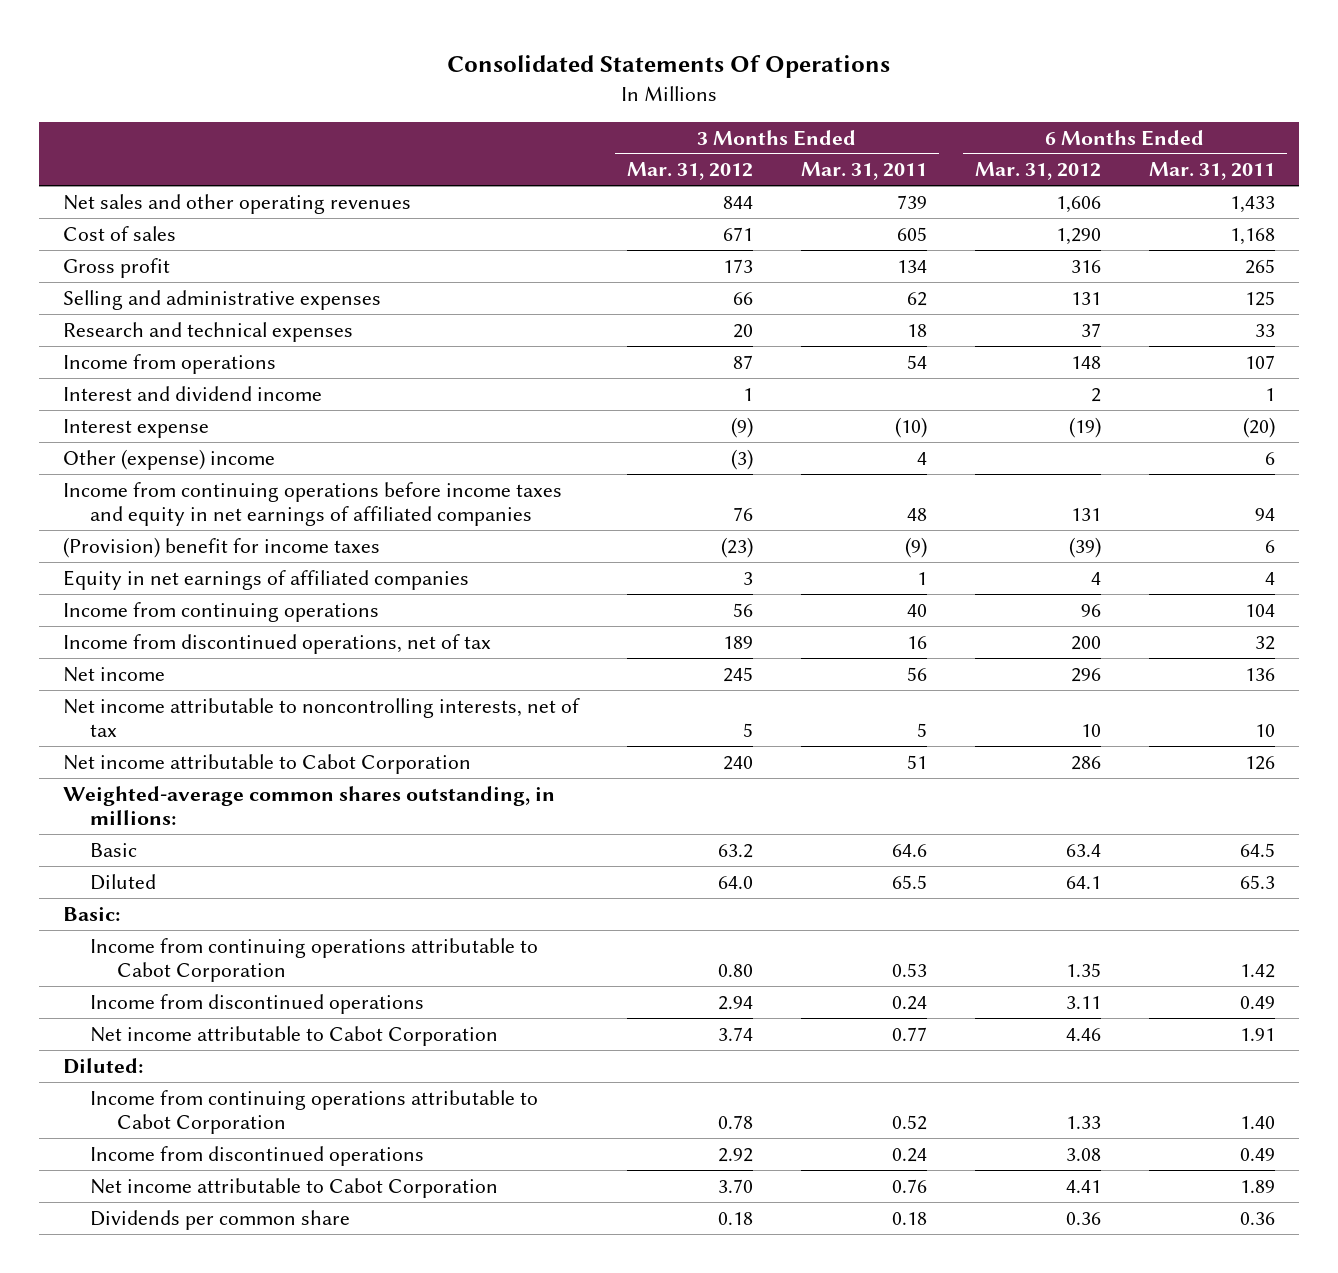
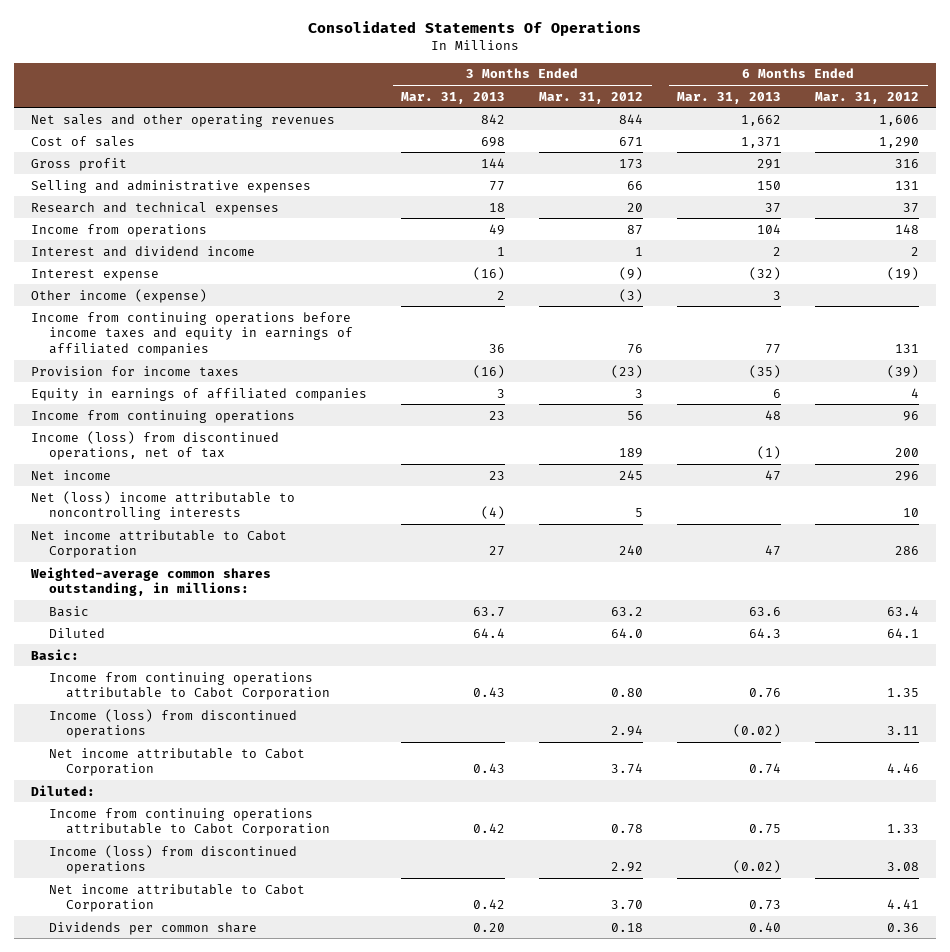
- | 3 Months Ended Mar. 31, 2012 | 3 Months Ended Mar. 31, 2011 | 6 Months Ended Mar. 31, 2012 | 6 Months Ended Mar. 31, 2011
+ | 3 Months Ended Mar. 31, 2013 | 3 Months Ended Mar. 31, 2012 | 6 Months Ended Mar. 31, 2013 | 6 Months Ended Mar. 31, 2012
- Other (expense) income | (3) | 4 | | 6
- Income from continuing operations before income taxes and equity in net earnings of affiliated companies | 76 | 48 | 131 | 94
- (Provision) benefit for income taxes | (23) | (9) | (39) | 6
- Equity in net earnings of affiliated companies | 3 | 1 | 4 | 4
+ Other income (expense) | 2 | (3) | 3 |
+ Income from continuing operations before income taxes and equity in earnings of affiliated companies | 36 | 76 | 77 | 131
+ Provision for income taxes | (16) | (23) | (35) | (39)
+ Equity in earnings of affiliated companies | 3 | 3 | 6 | 4
- Income from discontinued operations, net of tax | 189 | 16 | 200 | 32
+ Income (loss) from discontinued operations, net of tax | | 189 | (1) | 200
- Net income attributable to noncontrolling interests, net of tax | 5 | 5 | 10 | 10
+ Net (loss) income attributable to noncontrolling interests | (4) | 5 | | 10
- Income from discontinued operations | 2.94 | 0.24 | 3.11 | 0.49
+ Income (loss) from discontinued operations | | 2.94 | (0.02) | 3.11
- Income from discontinued operations | 2.92 | 0.24 | 3.08 | 0.49
+ Income (loss) from discontinued operations | | 2.92 | (0.02) | 3.08

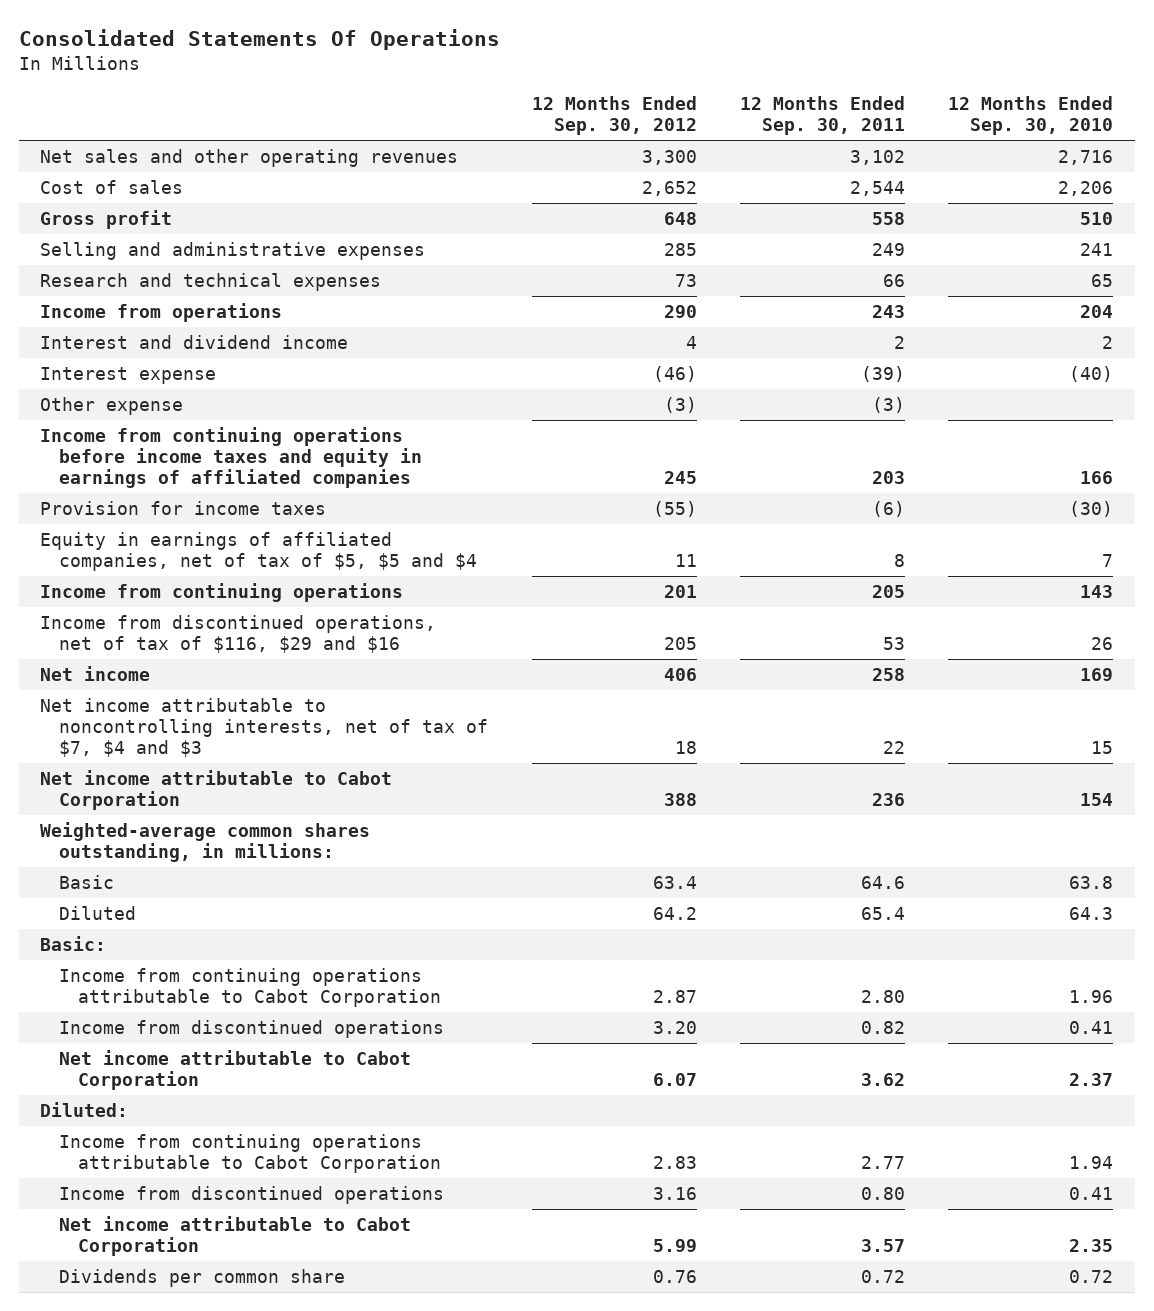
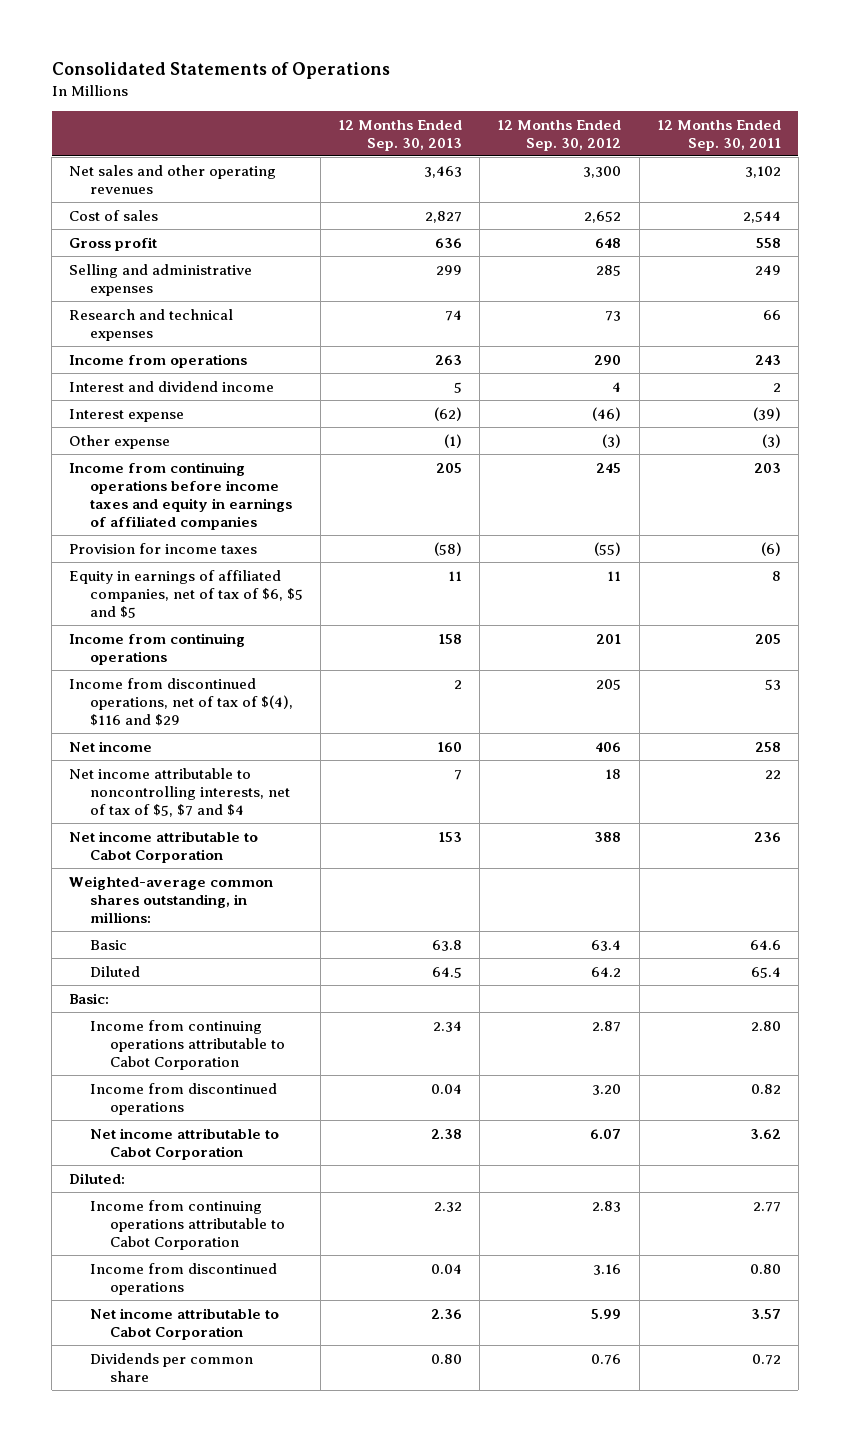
- Consolidated Statements Of Operations
+ Consolidated Statements of Operations
- | 12 Months Ended Sep. 30, 2012 | 12 Months Ended Sep. 30, 2011 | 12 Months Ended Sep. 30, 2010
+ | 12 Months Ended Sep. 30, 2013 | 12 Months Ended Sep. 30, 2012 | 12 Months Ended Sep. 30, 2011
- Equity in earnings of affiliated companies, net of tax of $5, $5 and $4 | 11 | 8 | 7
+ Equity in earnings of affiliated companies, net of tax of $6, $5 and $5 | 11 | 11 | 8
- Income from discontinued operations, net of tax of $116, $29 and $16 | 205 | 53 | 26
+ Income from discontinued operations, net of tax of $(4), $116 and $29 | 2 | 205 | 53
- Net income attributable to noncontrolling interests, net of tax of $7, $4 and $3 | 18 | 22 | 15
+ Net income attributable to noncontrolling interests, net of tax of $5, $7 and $4 | 7 | 18 | 22

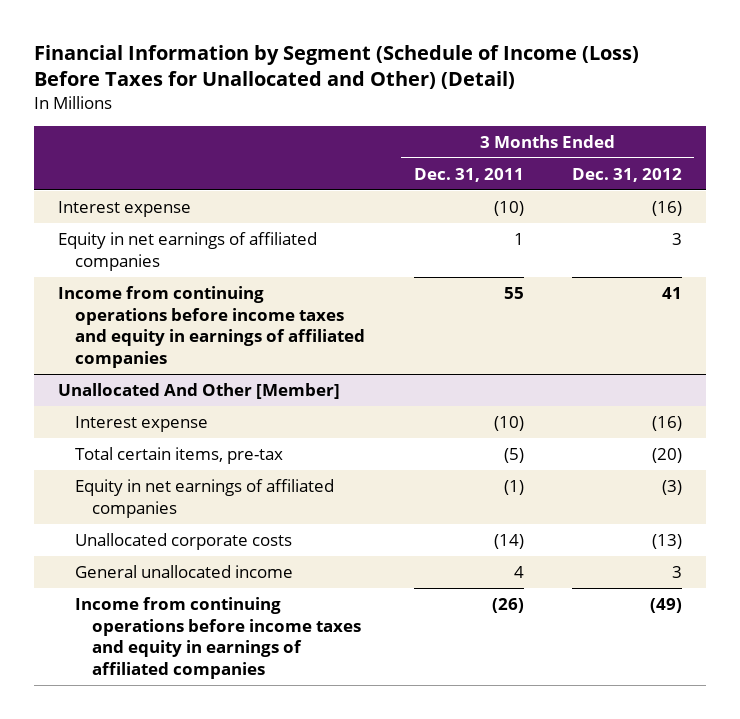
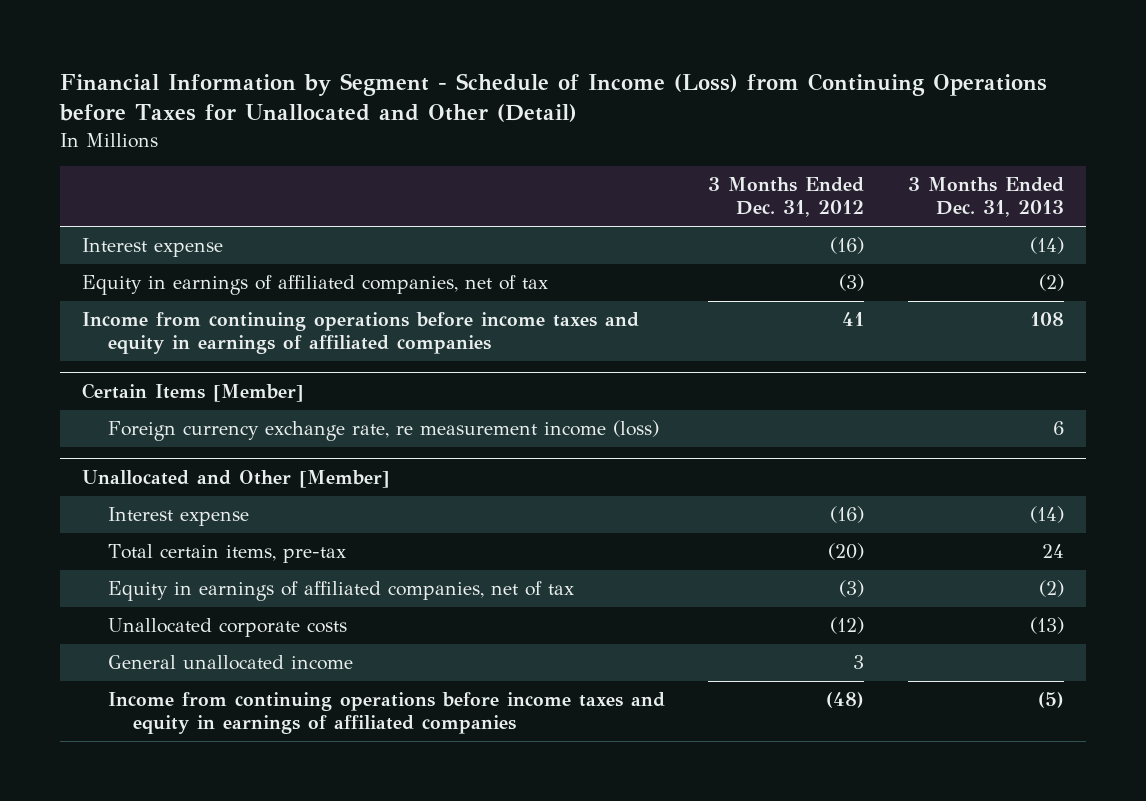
- Financial Information by Segment (Schedule of Income (Loss) Before Taxes for Unallocated and Other) (Detail)
+ Financial Information by Segment - Schedule of Income (Loss) from Continuing Operations before Taxes for Unallocated and Other (Detail)
- | 3 Months Ended Dec. 31, 2011 | 3 Months Ended Dec. 31, 2012
+ | 3 Months Ended Dec. 31, 2012 | 3 Months Ended Dec. 31, 2013
- Equity in net earnings of affiliated companies | 1 | 3
+ Equity in earnings of affiliated companies, net of tax | (3) | (2)
- Unallocated And Other [Member]
+ Certain Items [Member]
+ Foreign currency exchange rate, re measurement income (loss) | | 6
+ Unallocated and Other [Member]
- Equity in net earnings of affiliated companies | (1) | (3)
- Unallocated corporate costs | (14) | (13)
+ Equity in earnings of affiliated companies, net of tax | (3) | (2)
+ Unallocated corporate costs | (12) | (13)
- Income from continuing operations before income taxes and equity in earnings of affiliated companies | (26) | (49)
+ Income from continuing operations before income taxes and equity in earnings of affiliated companies | (48) | (5)

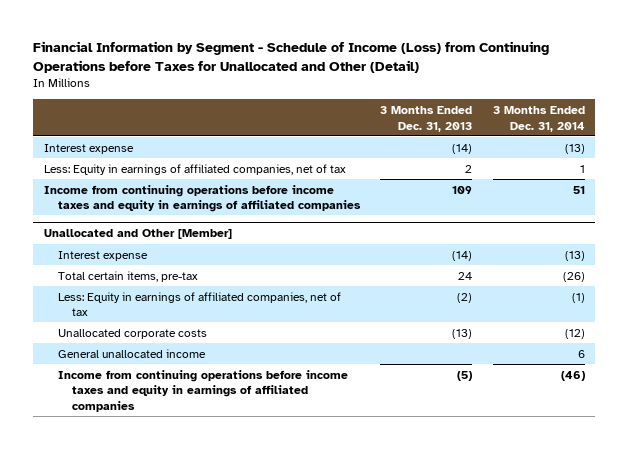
- | 3 Months Ended Dec. 31, 2012 | 3 Months Ended Dec. 31, 2013
+ | 3 Months Ended Dec. 31, 2013 | 3 Months Ended Dec. 31, 2014
- Equity in earnings of affiliated companies, net of tax | (3) | (2)
- Income from continuing operations before income taxes and equity in earnings of affiliated companies | 41 | 108
- Certain Items [Member]
- Foreign currency exchange rate, re measurement income (loss) | | 6
+ Less: Equity in earnings of affiliated companies, net of tax | 2 | 1
+ Income from continuing operations before income taxes and equity in earnings of affiliated companies | 109 | 51
@ Unallocated and Other [Member]
- Equity in earnings of affiliated companies, net of tax | (3) | (2)
+ Less: Equity in earnings of affiliated companies, net of tax | (2) | (1)

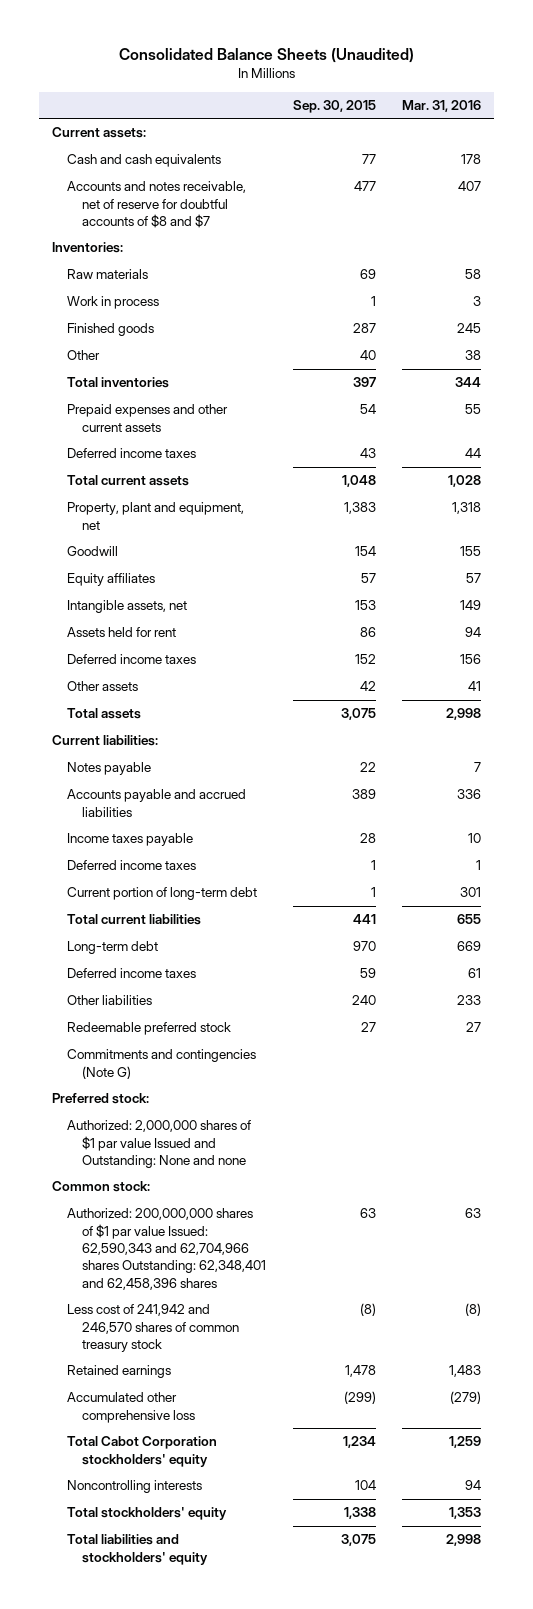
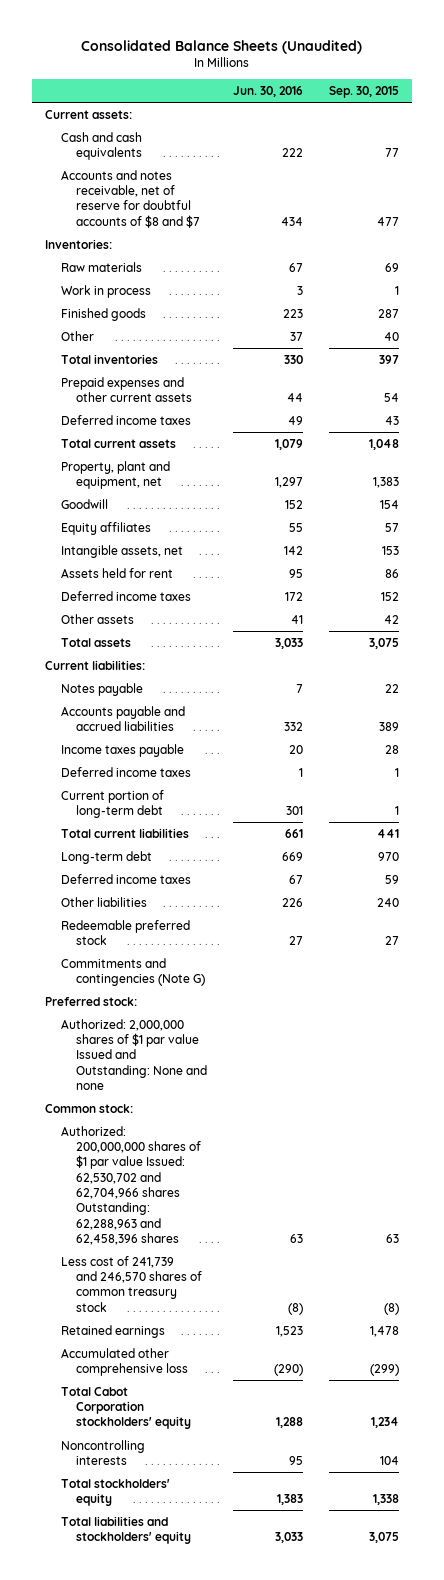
- | Sep. 30, 2015 | Mar. 31, 2016
+ | Jun. 30, 2016 | Sep. 30, 2015
- Authorized: 200,000,000 shares of $1 par value Issued: 62,590,343 and 62,704,966 shares Outstanding: 62,348,401 and 62,458,396 shares | 63 | 63
- Less cost of 241,942 and 246,570 shares of common treasury stock | (8) | (8)
+ Authorized: 200,000,000 shares of $1 par value Issued: 62,530,702 and 62,704,966 shares Outstanding: 62,288,963 and 62,458,396 shares | 63 | 63
+ Less cost of 241,739 and 246,570 shares of common treasury stock | (8) | (8)

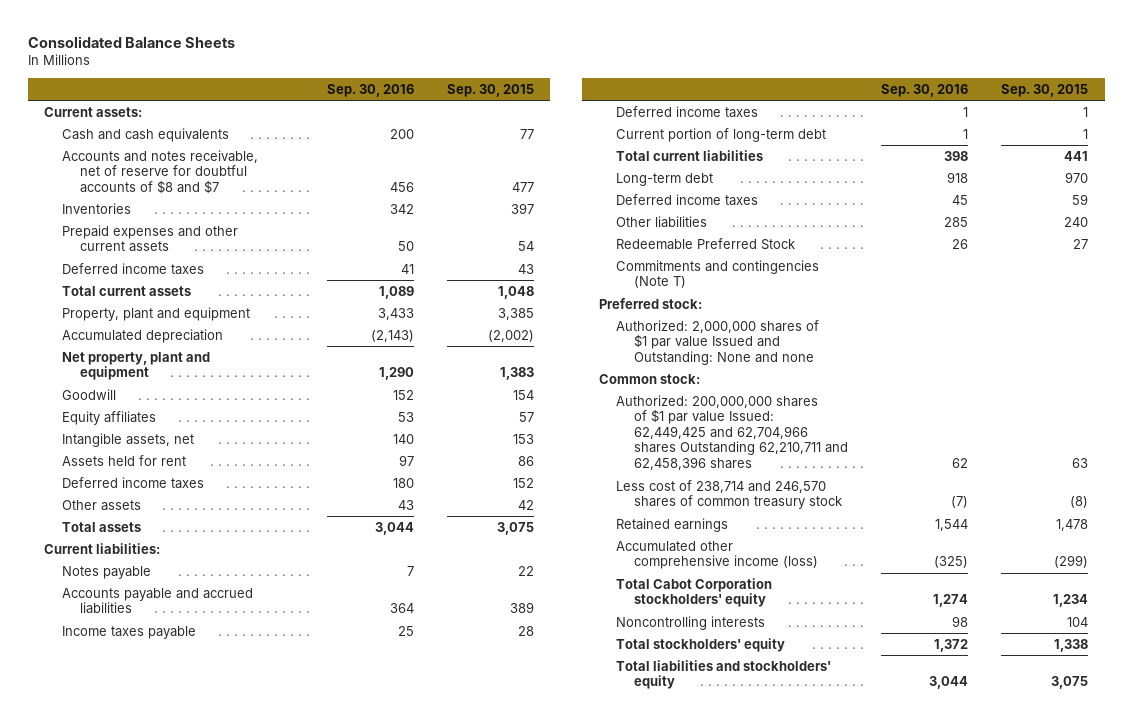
- Consolidated Balance Sheets (Unaudited)
+ Consolidated Balance Sheets
- | Jun. 30, 2016 | Sep. 30, 2015
+ | Sep. 30, 2016 | Sep. 30, 2015
- Inventories:
- Raw materials | 67 | 69
- Work in process | 3 | 1
- Finished goods | 223 | 287
- Other | 37 | 40
- Total inventories | 330 | 397
+ Inventories | 342 | 397
- Property, plant and equipment, net | 1,297 | 1,383
+ Property, plant and equipment | 3,433 | 3,385
+ Accumulated depreciation | (2,143) | (2,002)
+ Net property, plant and equipment | 1,290 | 1,383
- Redeemable preferred stock | 27 | 27
- Commitments and contingencies (Note G)
+ Redeemable Preferred Stock | 26 | 27
+ Commitments and contingencies (Note T)
- Authorized: 200,000,000 shares of $1 par value Issued: 62,530,702 and 62,704,966 shares Outstanding: 62,288,963 and 62,458,396 shares | 63 | 63
- Less cost of 241,739 and 246,570 shares of common treasury stock | (8) | (8)
+ Authorized: 200,000,000 shares of $1 par value Issued: 62,449,425 and 62,704,966 shares Outstanding 62,210,711 and 62,458,396 shares | 62 | 63
+ Less cost of 238,714 and 246,570 shares of common treasury stock | (7) | (8)
- Accumulated other comprehensive loss | (290) | (299)
+ Accumulated other comprehensive income (loss) | (325) | (299)

